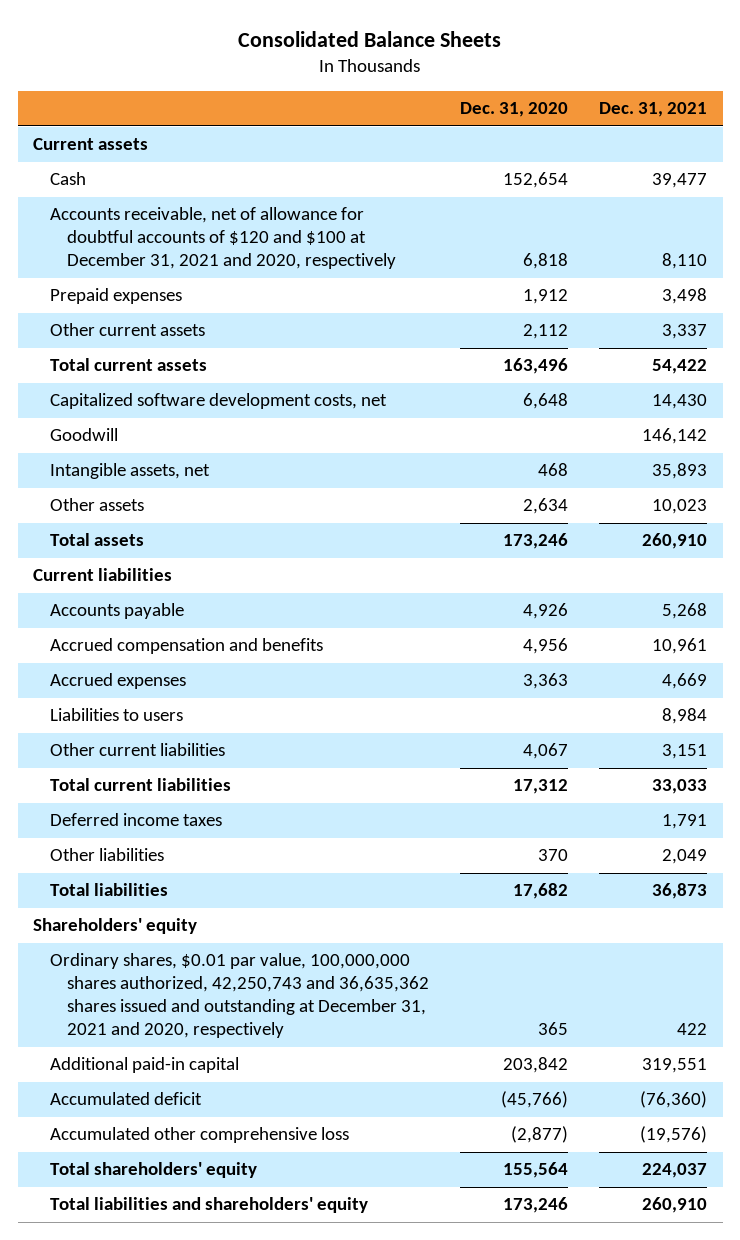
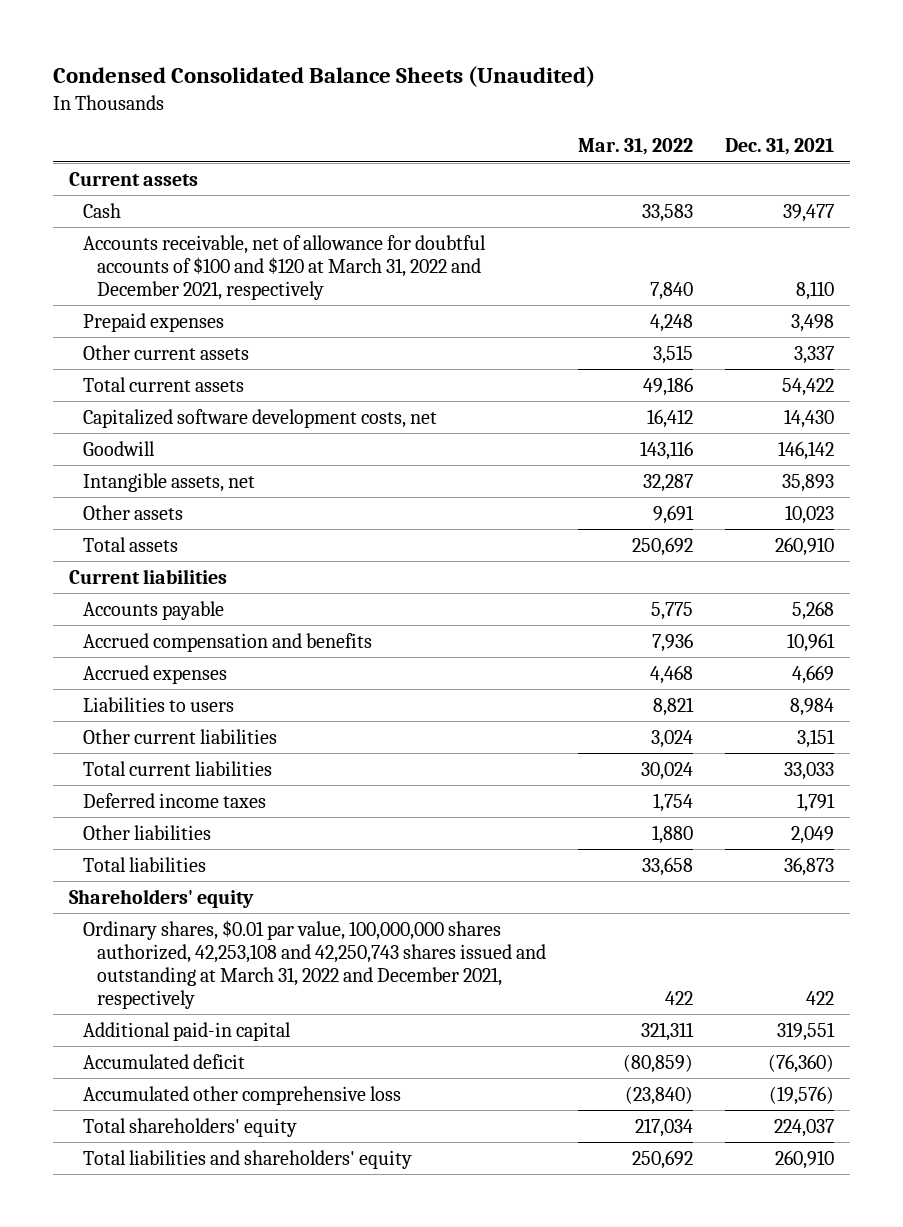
- Consolidated Balance Sheets
+ Condensed Consolidated Balance Sheets (Unaudited)
- | Dec. 31, 2020 | Dec. 31, 2021
+ | Mar. 31, 2022 | Dec. 31, 2021
- Accounts receivable, net of allowance for doubtful accounts of $120 and $100 at December 31, 2021 and 2020, respectively | 6,818 | 8,110
+ Accounts receivable, net of allowance for doubtful accounts of $100 and $120 at March 31, 2022 and December 2021, respectively | 7,840 | 8,110
- Ordinary shares, $0.01 par value, 100,000,000 shares authorized, 42,250,743 and 36,635,362 shares issued and outstanding at December 31, 2021 and 2020, respectively | 365 | 422
+ Ordinary shares, $0.01 par value, 100,000,000 shares authorized, 42,253,108 and 42,250,743 shares issued and outstanding at March 31, 2022 and December 2021, respectively | 422 | 422

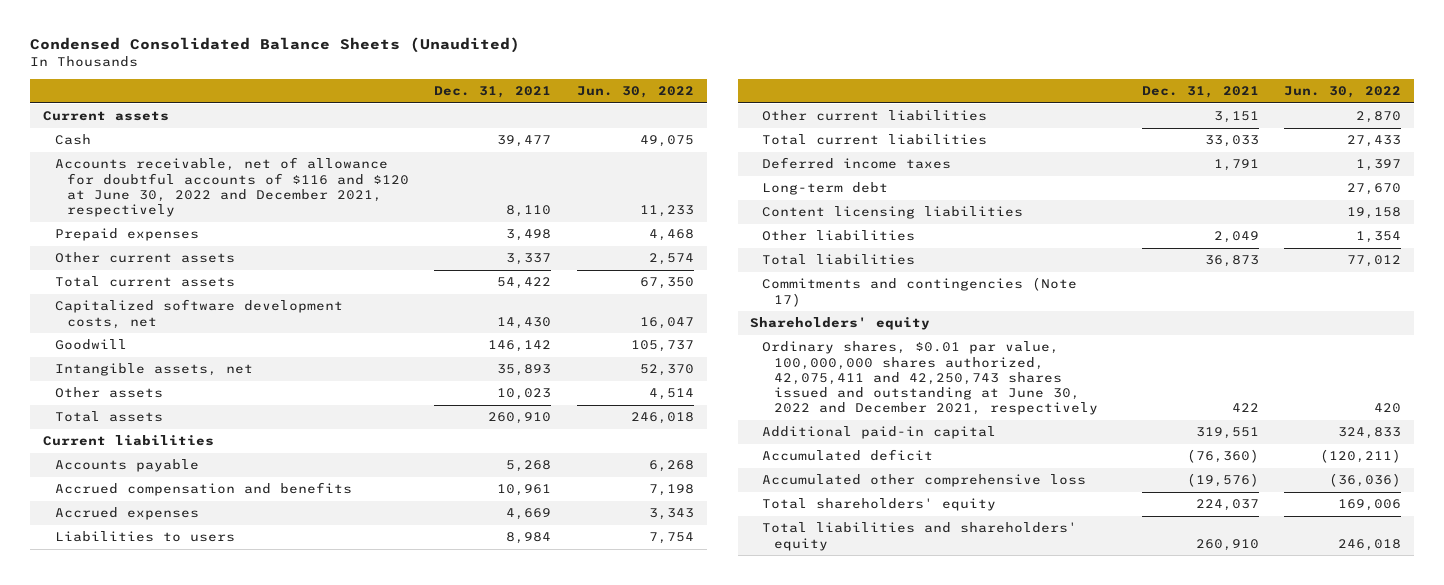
- | Mar. 31, 2022 | Dec. 31, 2021
+ | Dec. 31, 2021 | Jun. 30, 2022
- Accounts receivable, net of allowance for doubtful accounts of $100 and $120 at March 31, 2022 and December 2021, respectively | 7,840 | 8,110
+ Accounts receivable, net of allowance for doubtful accounts of $116 and $120 at June 30, 2022 and December 2021, respectively | 8,110 | 11,233
+ Long-term debt | | 27,670
+ Content licensing liabilities | | 19,158
+ Commitments and contingencies (Note 17)
- Ordinary shares, $0.01 par value, 100,000,000 shares authorized, 42,253,108 and 42,250,743 shares issued and outstanding at March 31, 2022 and December 2021, respectively | 422 | 422
+ Ordinary shares, $0.01 par value, 100,000,000 shares authorized, 42,075,411 and 42,250,743 shares issued and outstanding at June 30, 2022 and December 2021, respectively | 422 | 420

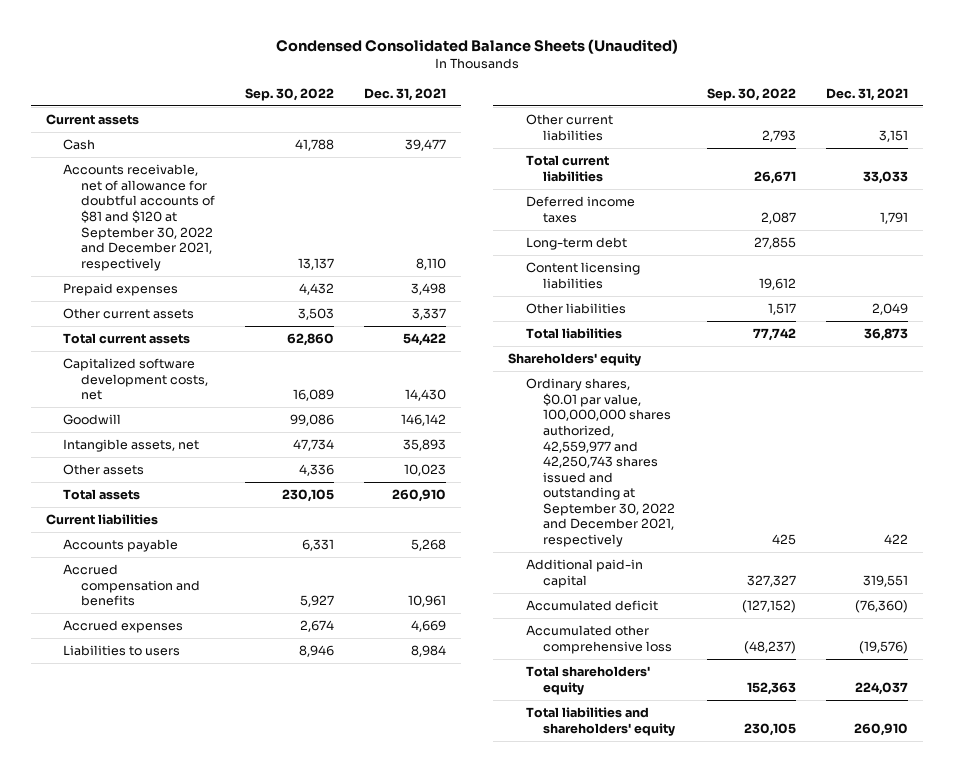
- | Dec. 31, 2021 | Jun. 30, 2022
+ | Sep. 30, 2022 | Dec. 31, 2021
- Accounts receivable, net of allowance for doubtful accounts of $116 and $120 at June 30, 2022 and December 2021, respectively | 8,110 | 11,233
+ Accounts receivable, net of allowance for doubtful accounts of $81 and $120 at September 30, 2022 and December 2021, respectively | 13,137 | 8,110
- Commitments and contingencies (Note 17)
- Ordinary shares, $0.01 par value, 100,000,000 shares authorized, 42,075,411 and 42,250,743 shares issued and outstanding at June 30, 2022 and December 2021, respectively | 422 | 420
+ Ordinary shares, $0.01 par value, 100,000,000 shares authorized, 42,559,977 and 42,250,743 shares issued and outstanding at September 30, 2022 and December 2021, respectively | 425 | 422

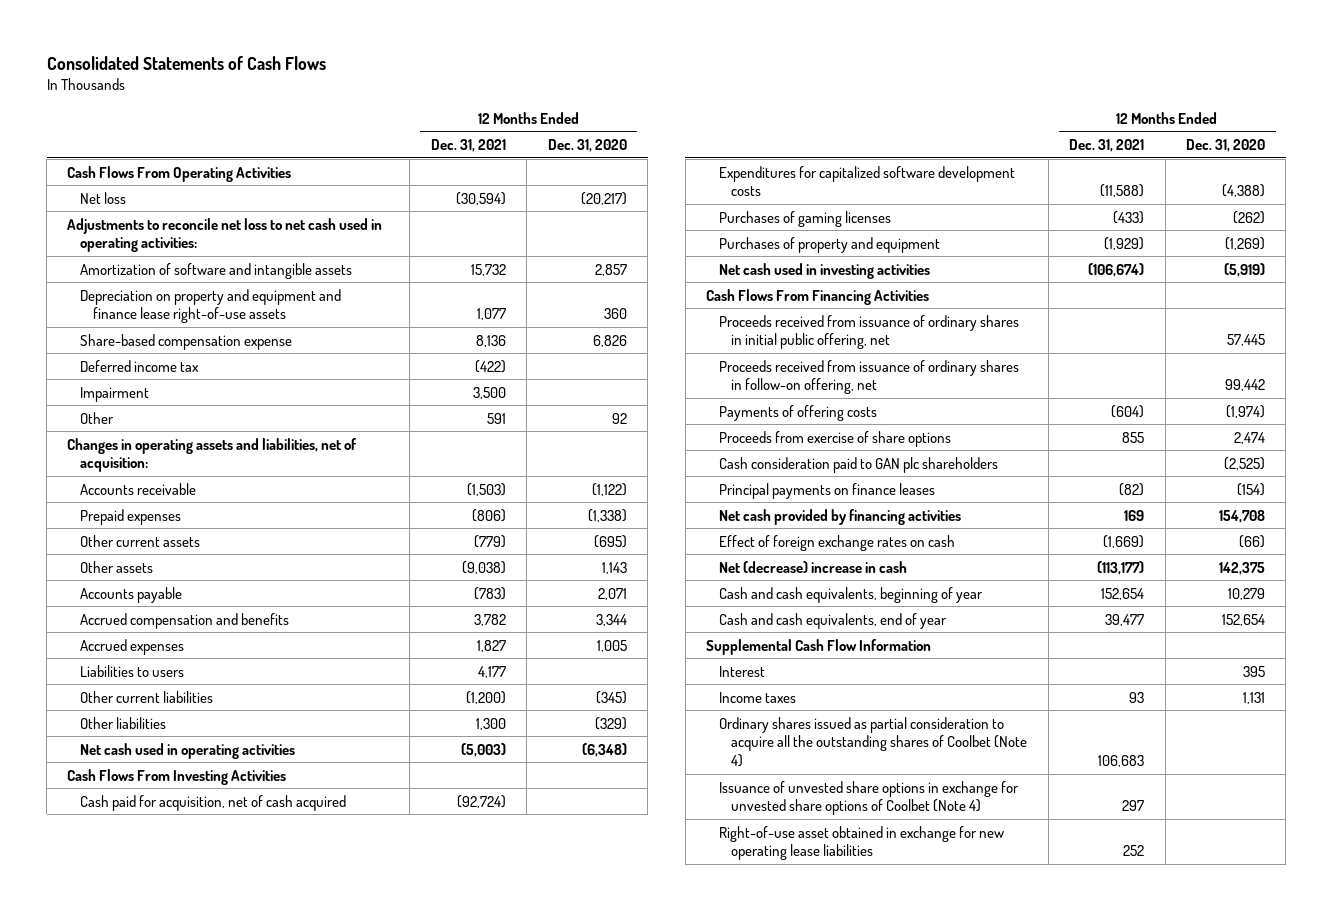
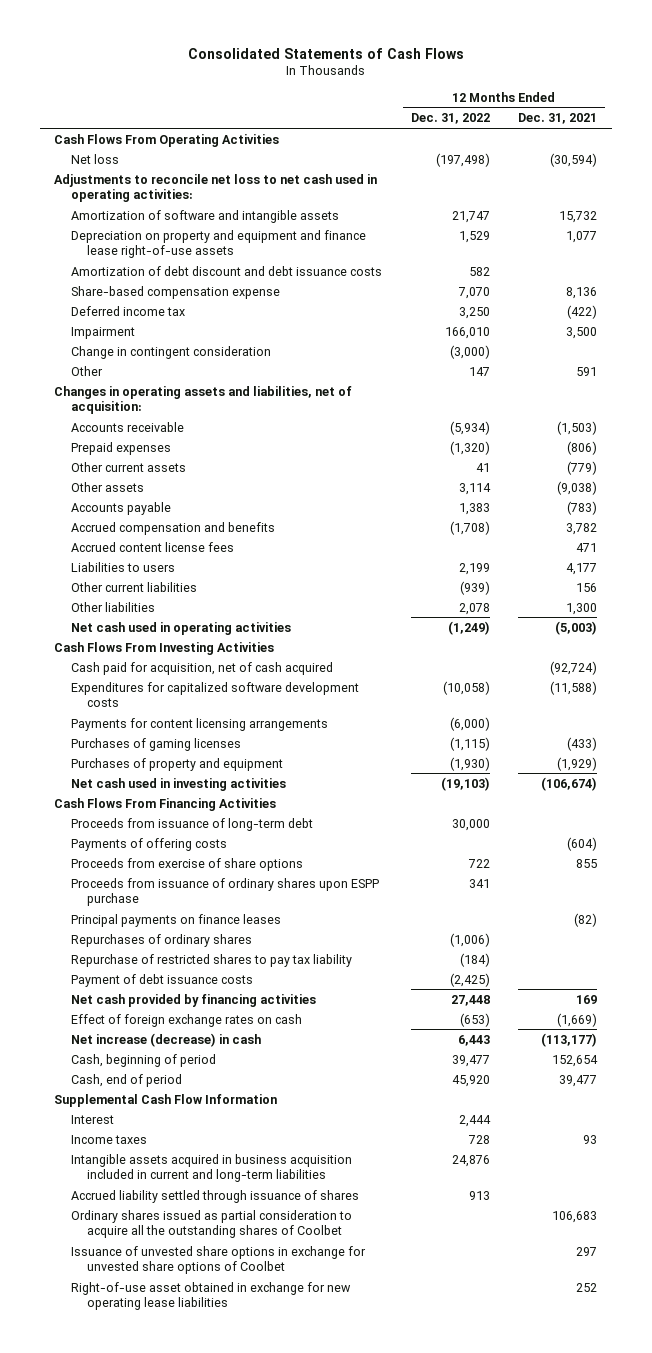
- | 12 Months Ended Dec. 31, 2021 | 12 Months Ended Dec. 31, 2020
+ | 12 Months Ended Dec. 31, 2022 | 12 Months Ended Dec. 31, 2021
+ Amortization of debt discount and debt issuance costs | 582 |
+ Change in contingent consideration | (3,000) |
- Accrued expenses | 1,827 | 1,005
+ Accrued content license fees | | 471
- Other current liabilities | (1,200) | (345)
+ Other current liabilities | (939) | 156
+ Payments for content licensing arrangements | (6,000) |
- Proceeds received from issuance of ordinary shares in initial public offering, net | | 57,445
- Proceeds received from issuance of ordinary shares in follow-on offering, net | | 99,442
+ Proceeds from issuance of long-term debt | 30,000 |
- Cash consideration paid to GAN plc shareholders | | (2,525)
+ Proceeds from issuance of ordinary shares upon ESPP purchase | 341 |
+ Repurchases of ordinary shares | (1,006) |
+ Repurchase of restricted shares to pay tax liability | (184) |
+ Payment of debt issuance costs | (2,425) |
- Net (decrease) increase in cash | (113,177) | 142,375
- Cash and cash equivalents, beginning of year | 152,654 | 10,279
- Cash and cash equivalents, end of year | 39,477 | 152,654
+ Net increase (decrease) in cash | 6,443 | (113,177)
+ Cash, beginning of period | 39,477 | 152,654
+ Cash, end of period | 45,920 | 39,477
- Ordinary shares issued as partial consideration to acquire all the outstanding shares of Coolbet (Note 4) | 106,683 |
- Issuance of unvested share options in exchange for unvested share options of Coolbet (Note 4) | 297 |
+ Intangible assets acquired in business acquisition included in current and long-term liabilities | 24,876 |
+ Accrued liability settled through issuance of shares | 913 |
+ Ordinary shares issued as partial consideration to acquire all the outstanding shares of Coolbet | | 106,683
+ Issuance of unvested share options in exchange for unvested share options of Coolbet | | 297

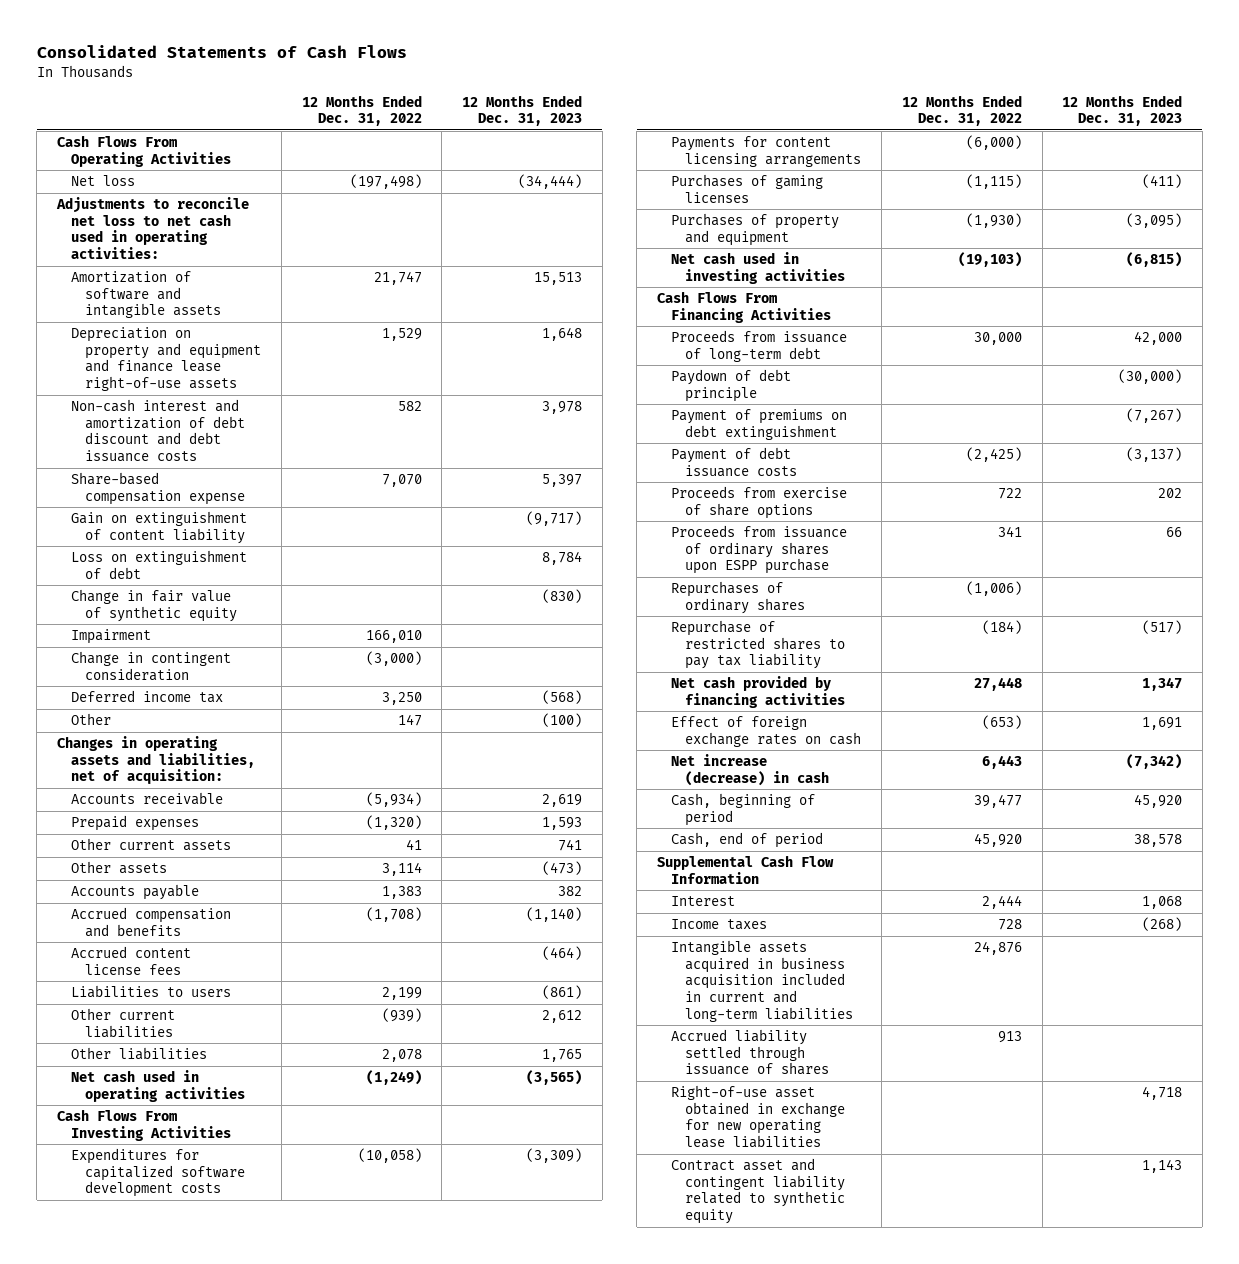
- | 12 Months Ended Dec. 31, 2022 | 12 Months Ended Dec. 31, 2021
+ | 12 Months Ended Dec. 31, 2022 | 12 Months Ended Dec. 31, 2023
- Amortization of debt discount and debt issuance costs | 582 |
+ Non-cash interest and amortization of debt discount and debt issuance costs | 582 | 3,978
+ Gain on extinguishment of content liability | | (9,717)
+ Loss on extinguishment of debt | | 8,784
+ Change in fair value of synthetic equity | | (830)
moved down: Deferred income tax | 3,250 | (568)
- Cash paid for acquisition, net of cash acquired | | (92,724)
- Payments of offering costs | | (604)
+ Paydown of debt principle | | (30,000)
+ Payment of premiums on debt extinguishment | | (7,267)
moved up: Payment of debt issuance costs | (2,425) | (3,137)
- Principal payments on finance leases | | (82)
- Ordinary shares issued as partial consideration to acquire all the outstanding shares of Coolbet | | 106,683
- Issuance of unvested share options in exchange for unvested share options of Coolbet | | 297
+ Contract asset and contingent liability related to synthetic equity | | 1,143

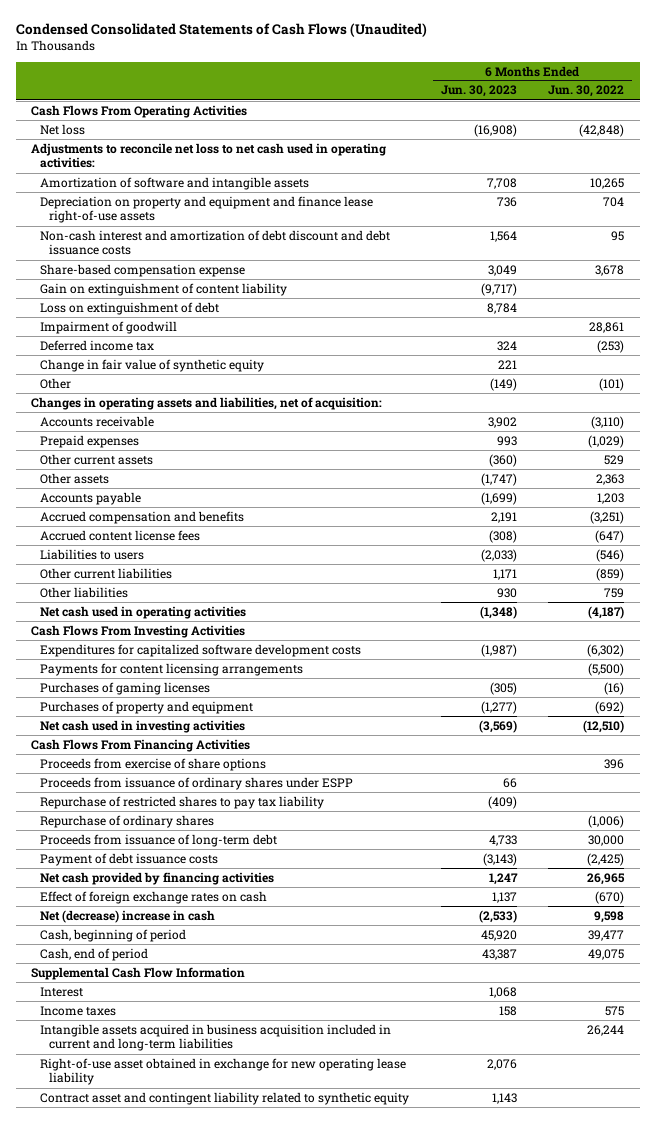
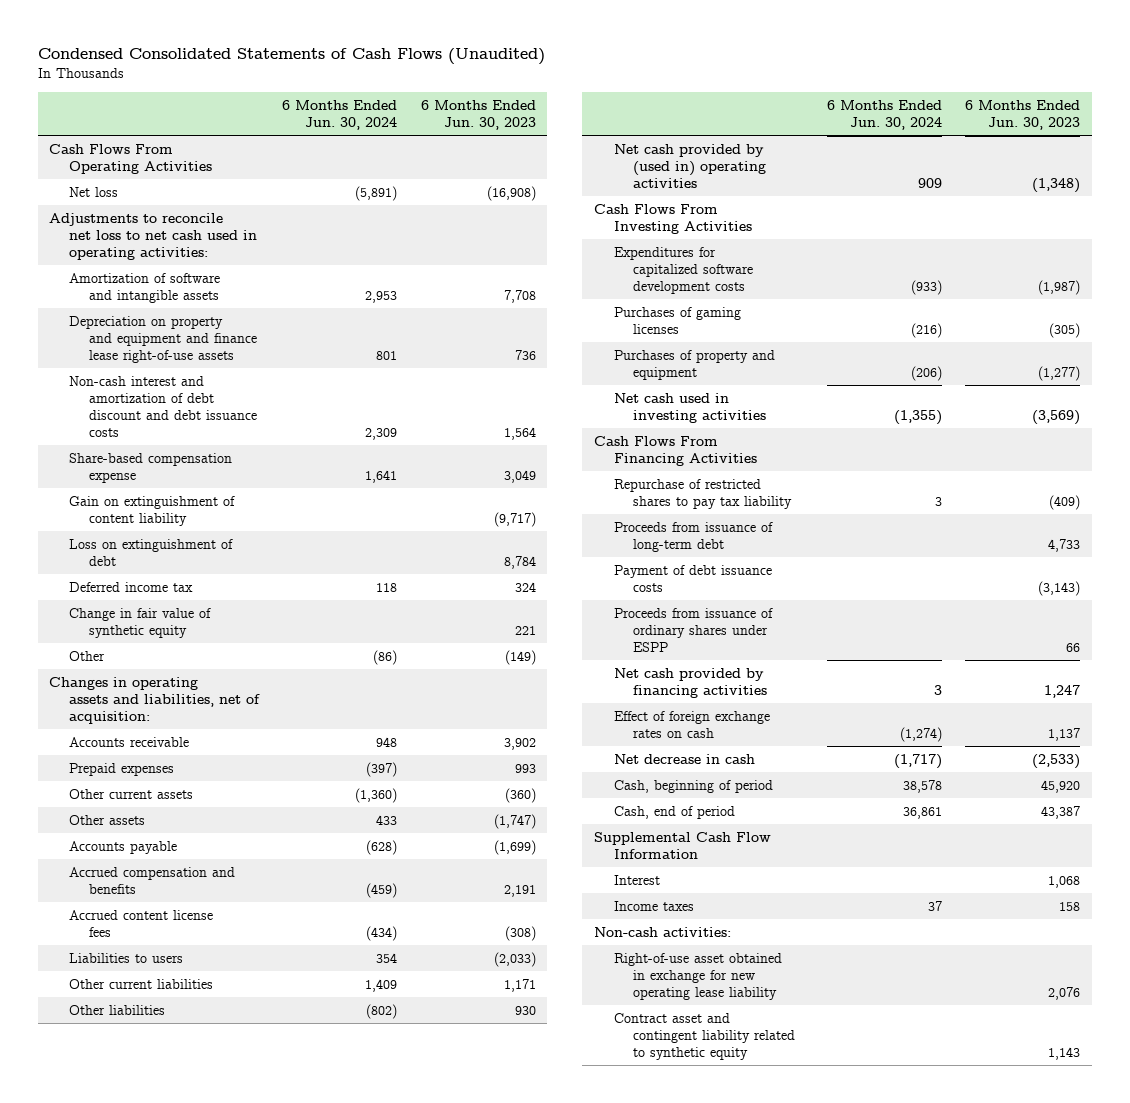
- | 6 Months Ended Jun. 30, 2023 | 6 Months Ended Jun. 30, 2022
+ | 6 Months Ended Jun. 30, 2024 | 6 Months Ended Jun. 30, 2023
- Impairment of goodwill | | 28,861
- Net cash used in operating activities | (1,348) | (4,187)
+ Net cash provided by (used in) operating activities | 909 | (1,348)
- Payments for content licensing arrangements | | (5,500)
- Proceeds from exercise of share options | | 396
- Repurchase of ordinary shares | | (1,006)
moved down: Proceeds from issuance of ordinary shares under ESPP | | 66
- Net (decrease) increase in cash | (2,533) | 9,598
+ Net decrease in cash | (1,717) | (2,533)
- Intangible assets acquired in business acquisition included in current and long-term liabilities | | 26,244
+ Non-cash activities:

